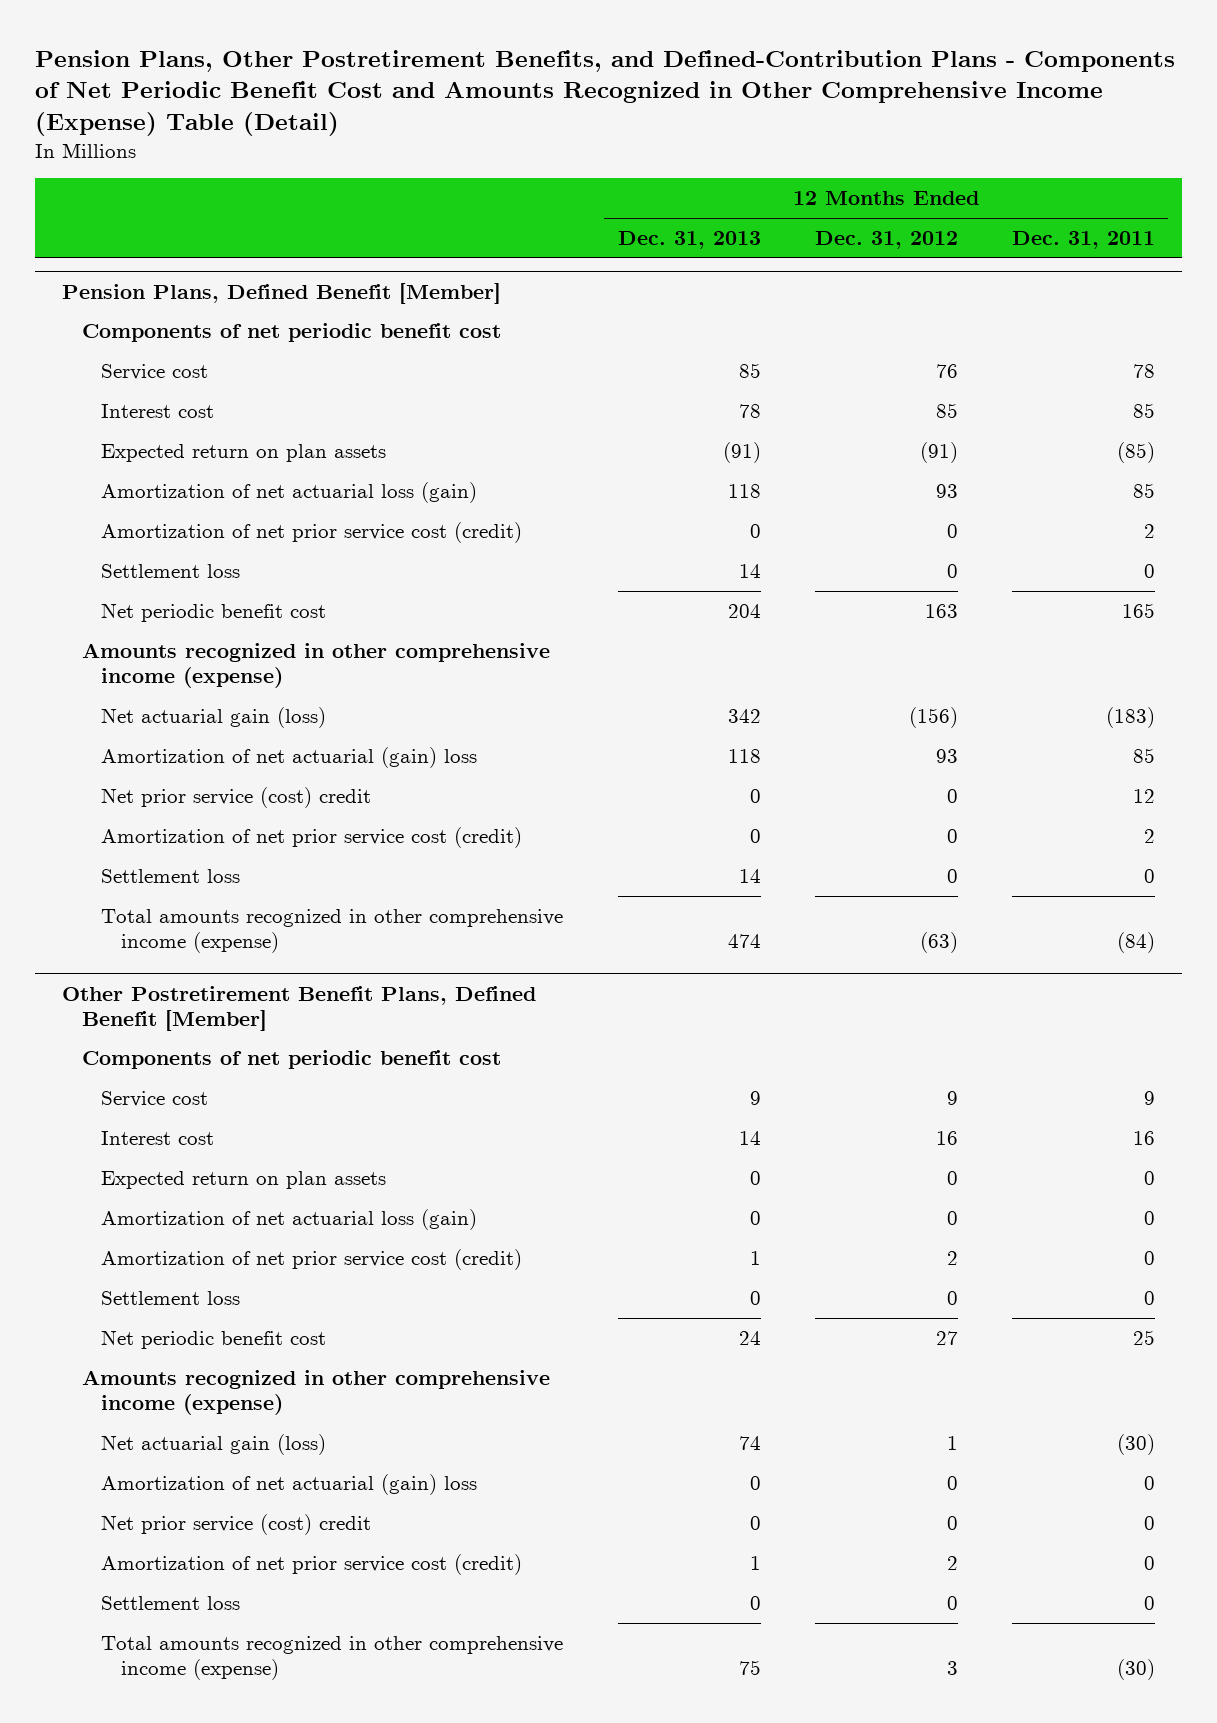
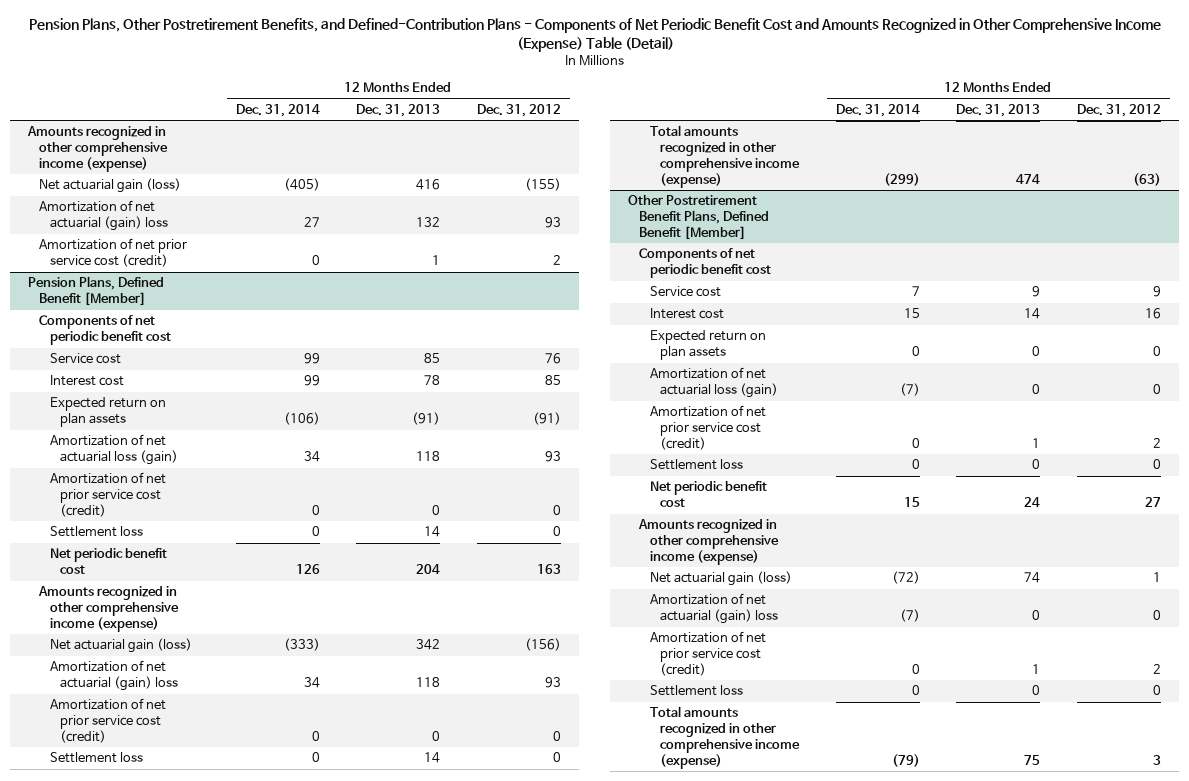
- | 12 Months Ended Dec. 31, 2013 | 12 Months Ended Dec. 31, 2012 | 12 Months Ended Dec. 31, 2011
+ | 12 Months Ended Dec. 31, 2014 | 12 Months Ended Dec. 31, 2013 | 12 Months Ended Dec. 31, 2012
+ Amounts recognized in other comprehensive income (expense)
+ Net actuarial gain (loss) | (405) | 416 | (155)
+ Amortization of net actuarial (gain) loss | 27 | 132 | 93
+ Amortization of net prior service cost (credit) | 0 | 1 | 2
@ Pension Plans, Defined Benefit [Member]
- Net prior service (cost) credit | 0 | 0 | 12
@ Other Postretirement Benefit Plans, Defined Benefit [Member]
- Net prior service (cost) credit | 0 | 0 | 0

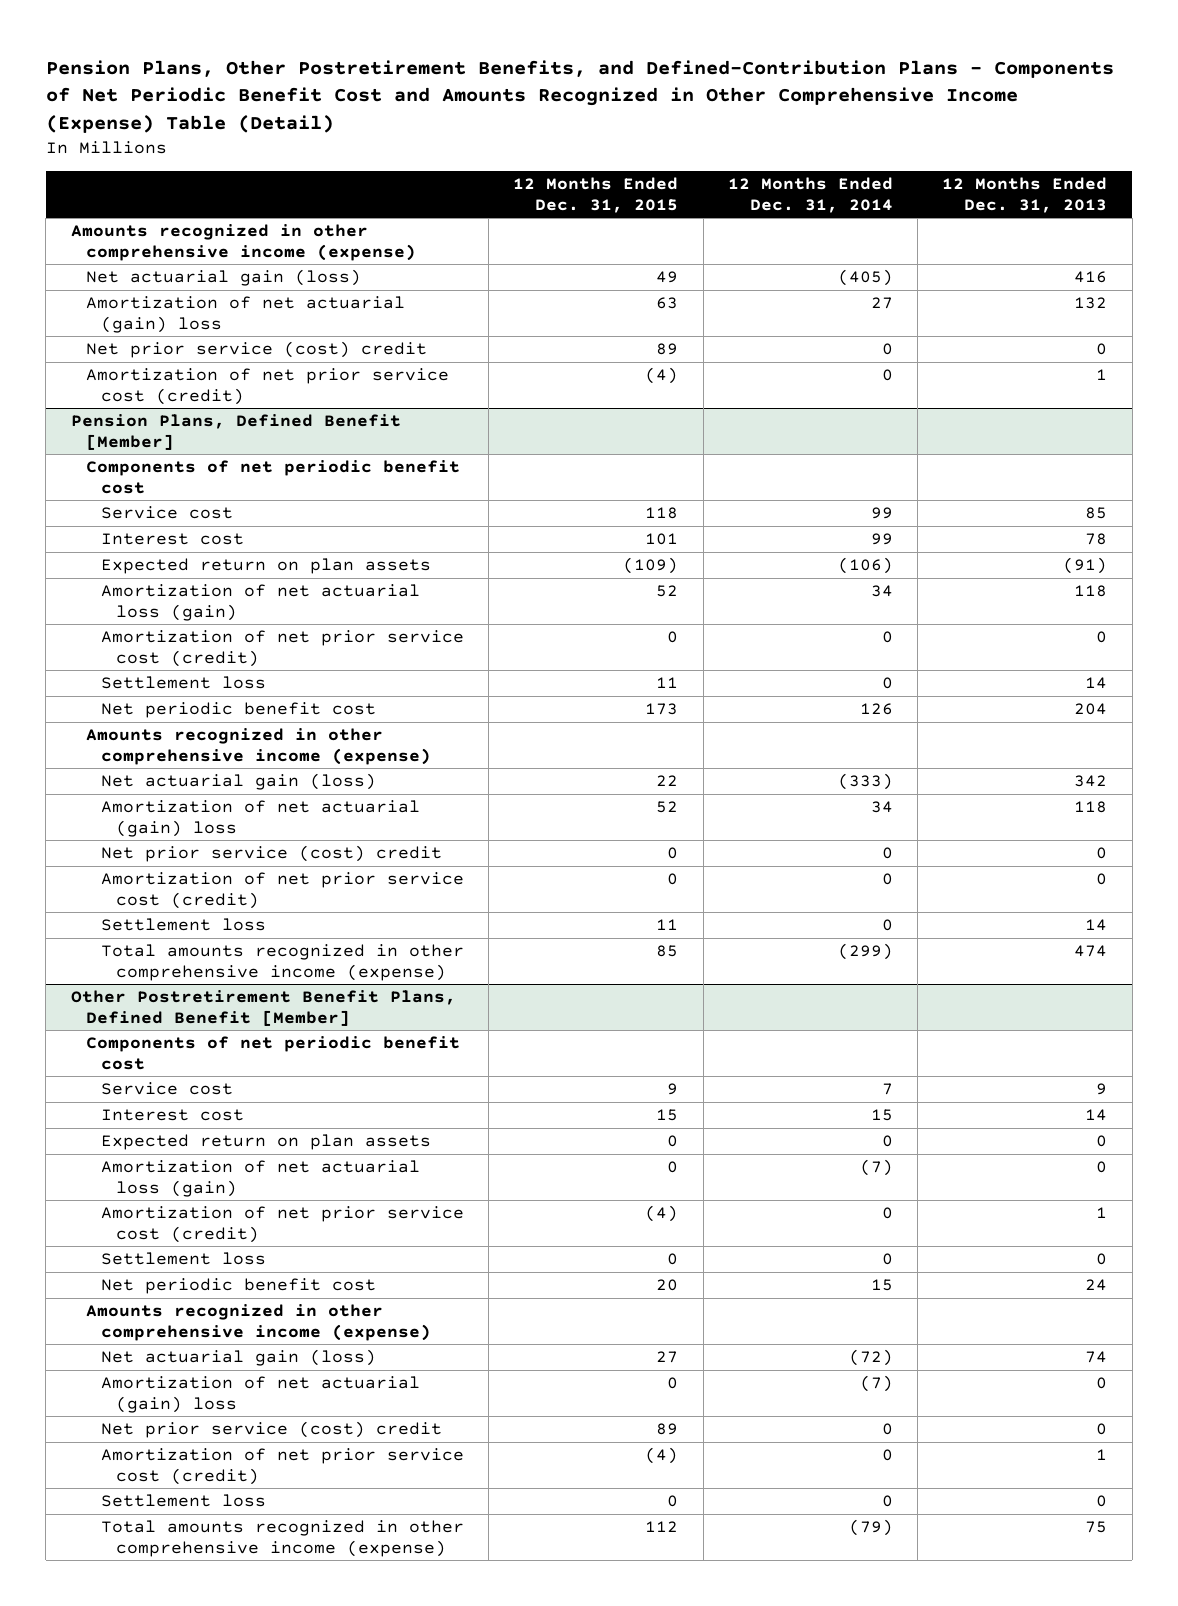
- | 12 Months Ended Dec. 31, 2014 | 12 Months Ended Dec. 31, 2013 | 12 Months Ended Dec. 31, 2012
+ | 12 Months Ended Dec. 31, 2015 | 12 Months Ended Dec. 31, 2014 | 12 Months Ended Dec. 31, 2013
+ Net prior service (cost) credit | 89 | 0 | 0
@ Pension Plans, Defined Benefit [Member]
+ Net prior service (cost) credit | 0 | 0 | 0
@ Other Postretirement Benefit Plans, Defined Benefit [Member]
+ Net prior service (cost) credit | 89 | 0 | 0

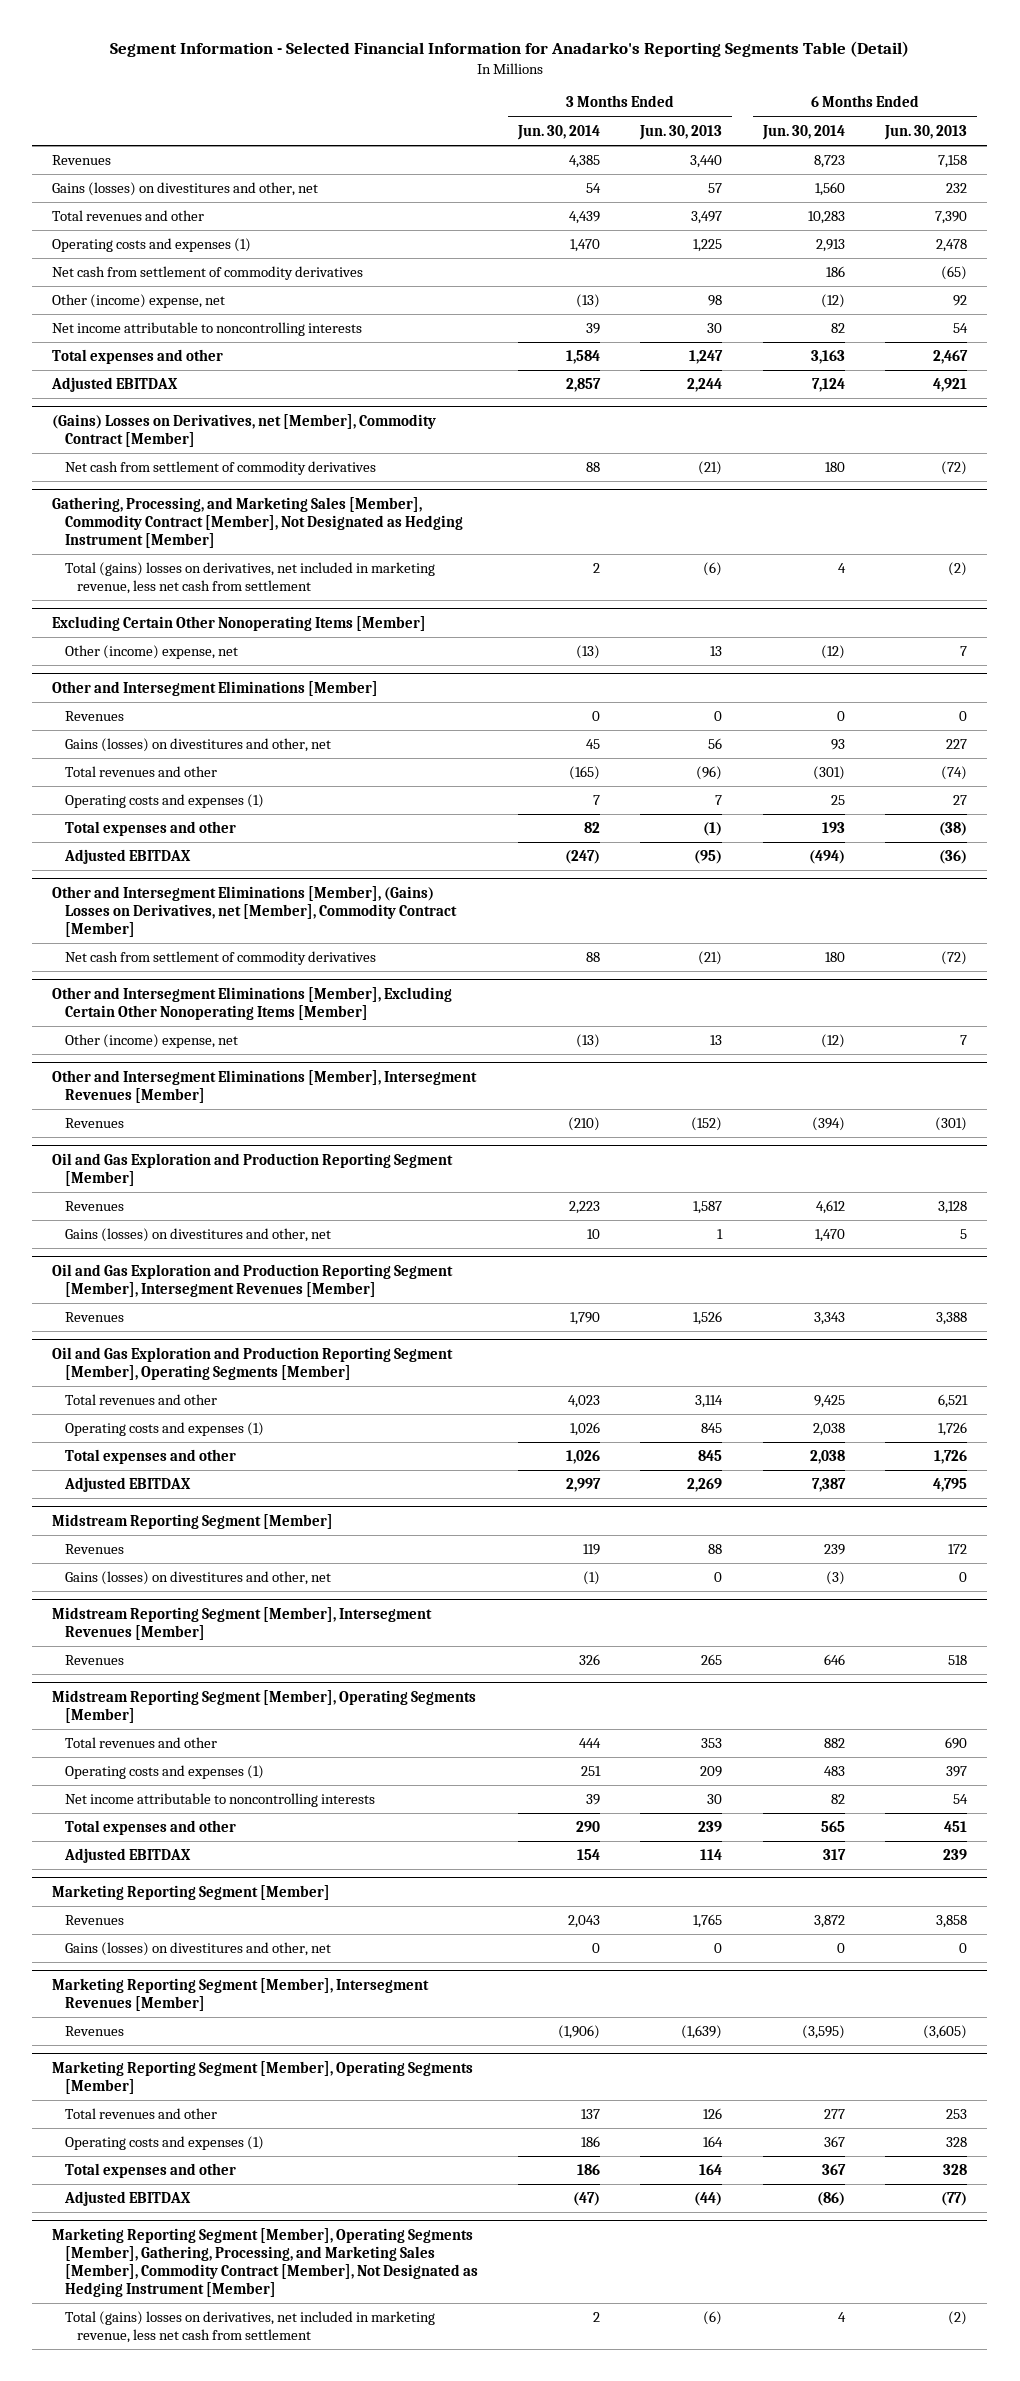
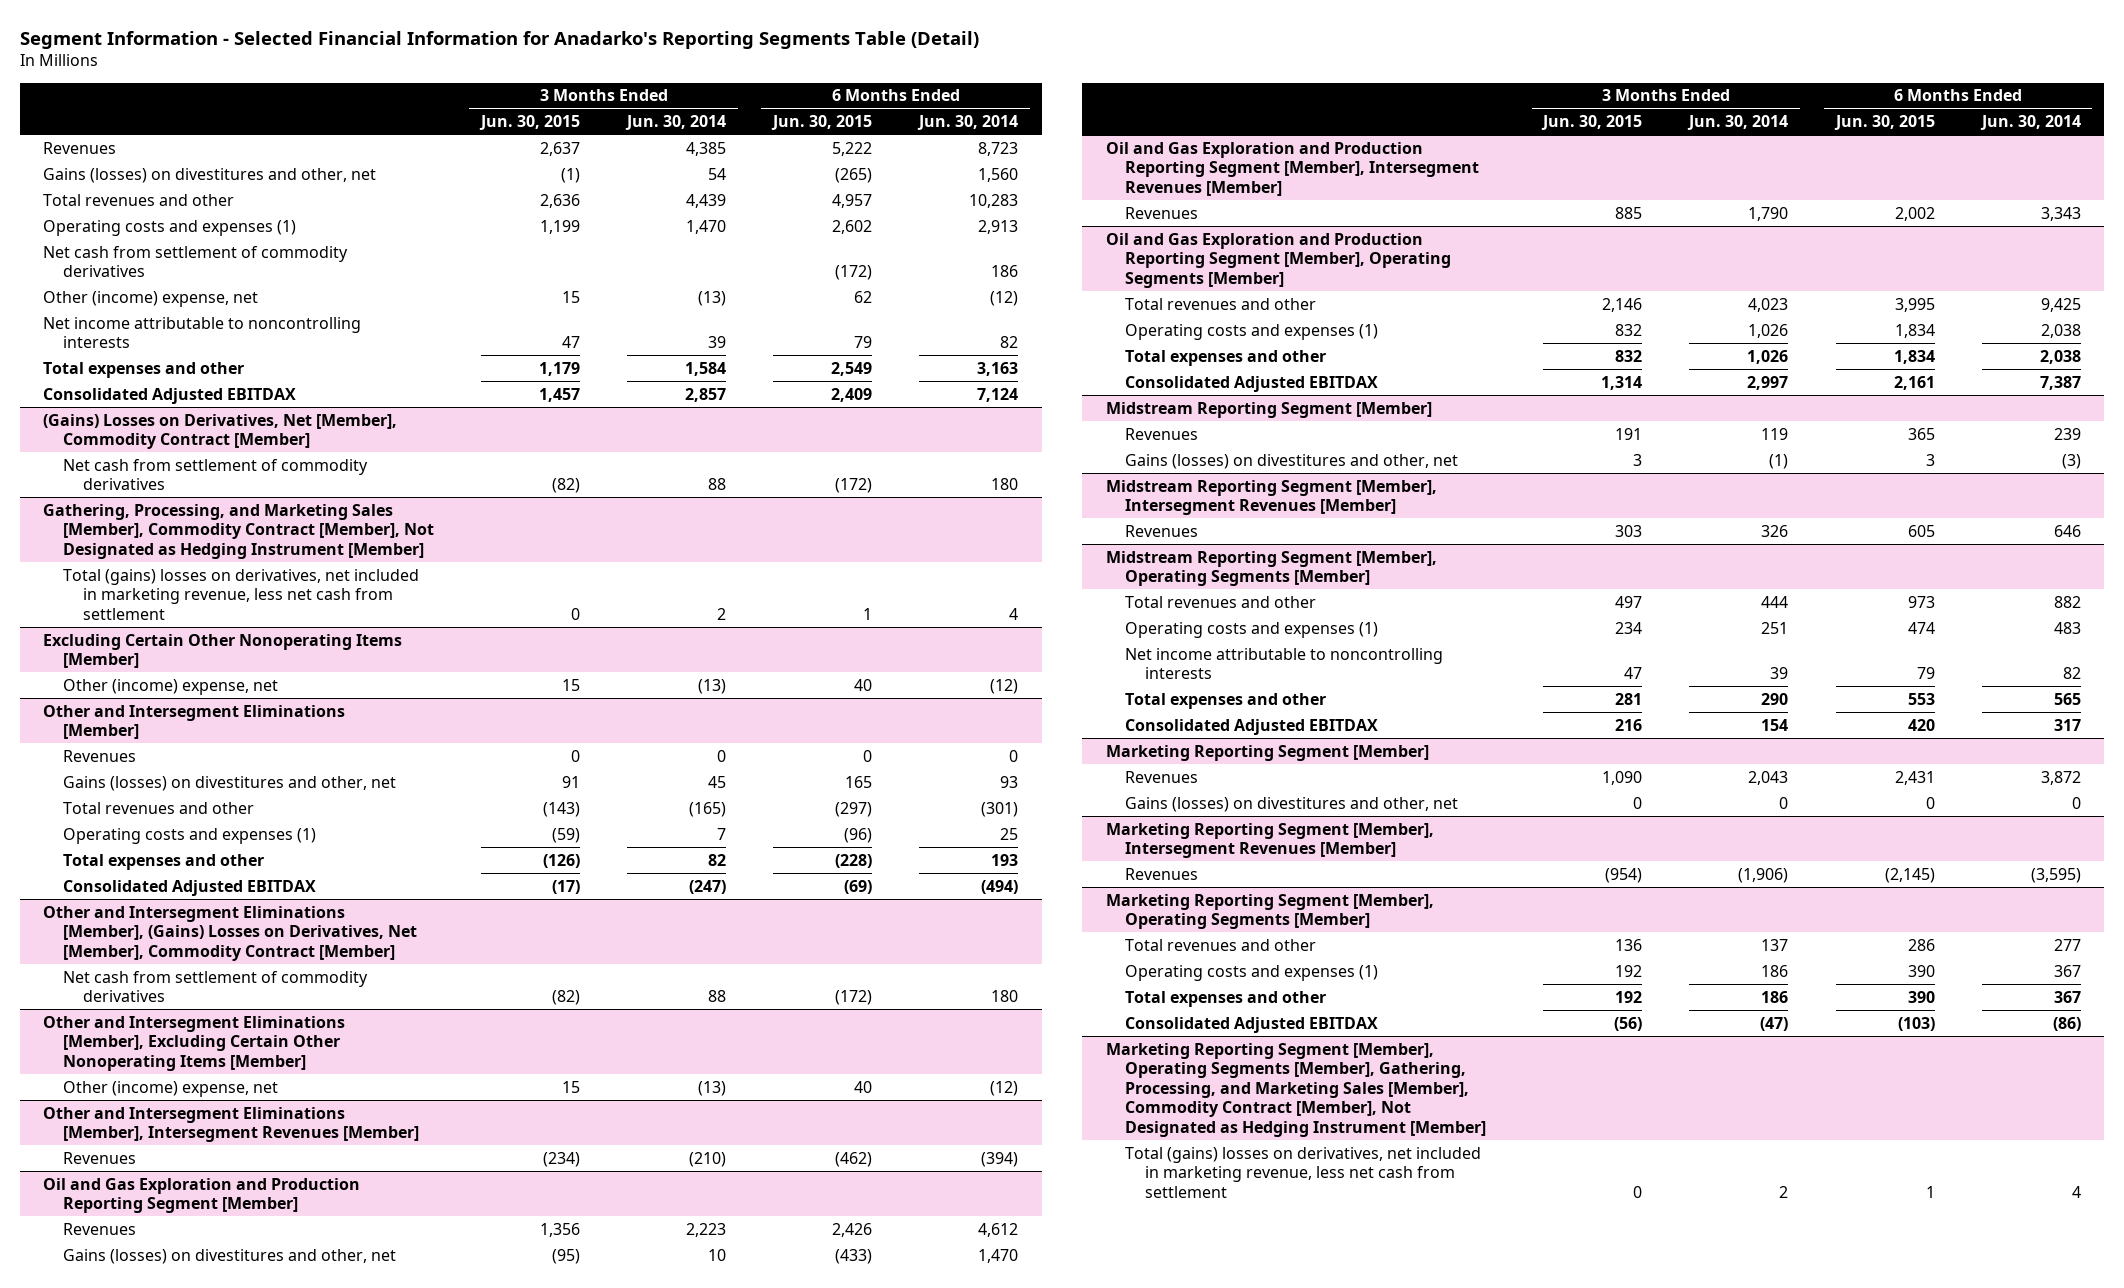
- | 3 Months Ended Jun. 30, 2014 | 3 Months Ended Jun. 30, 2013 | 6 Months Ended Jun. 30, 2014 | 6 Months Ended Jun. 30, 2013
+ | 3 Months Ended Jun. 30, 2015 | 3 Months Ended Jun. 30, 2014 | 6 Months Ended Jun. 30, 2015 | 6 Months Ended Jun. 30, 2014
- Adjusted EBITDAX | 2,857 | 2,244 | 7,124 | 4,921
- (Gains) Losses on Derivatives, net [Member], Commodity Contract [Member]
+ Consolidated Adjusted EBITDAX | 1,457 | 2,857 | 2,409 | 7,124
+ (Gains) Losses on Derivatives, Net [Member], Commodity Contract [Member]
@ Other and Intersegment Eliminations [Member]
- Adjusted EBITDAX | (247) | (95) | (494) | (36)
- Other and Intersegment Eliminations [Member], (Gains) Losses on Derivatives, net [Member], Commodity Contract [Member]
@ Other and Intersegment Eliminations [Member]
+ Consolidated Adjusted EBITDAX | (17) | (247) | (69) | (494)
+ Other and Intersegment Eliminations [Member], (Gains) Losses on Derivatives, Net [Member], Commodity Contract [Member]
@ Oil and Gas Exploration and Production Reporting Segment [Member], Operating Segments [Member]
- Adjusted EBITDAX | 2,997 | 2,269 | 7,387 | 4,795
+ Consolidated Adjusted EBITDAX | 1,314 | 2,997 | 2,161 | 7,387
@ Midstream Reporting Segment [Member], Operating Segments [Member]
- Adjusted EBITDAX | 154 | 114 | 317 | 239
+ Consolidated Adjusted EBITDAX | 216 | 154 | 420 | 317
@ Marketing Reporting Segment [Member], Operating Segments [Member]
- Adjusted EBITDAX | (47) | (44) | (86) | (77)
+ Consolidated Adjusted EBITDAX | (56) | (47) | (103) | (86)

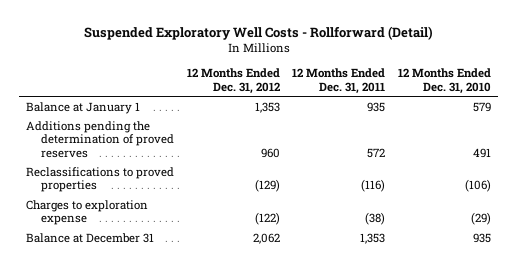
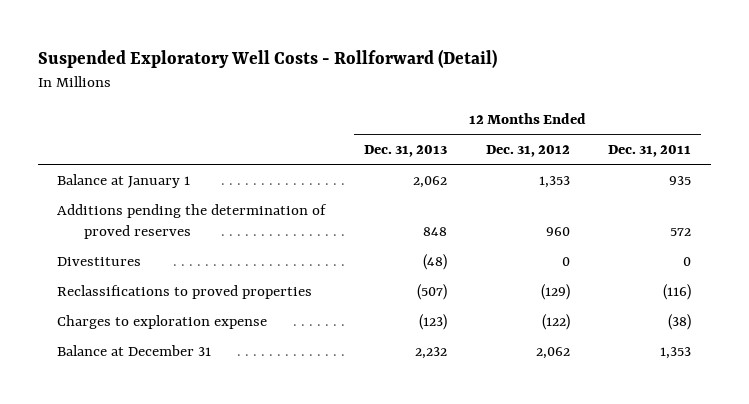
- | 12 Months Ended Dec. 31, 2012 | 12 Months Ended Dec. 31, 2011 | 12 Months Ended Dec. 31, 2010
+ | 12 Months Ended Dec. 31, 2013 | 12 Months Ended Dec. 31, 2012 | 12 Months Ended Dec. 31, 2011
+ Divestitures | (48) | 0 | 0

